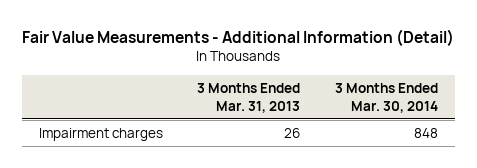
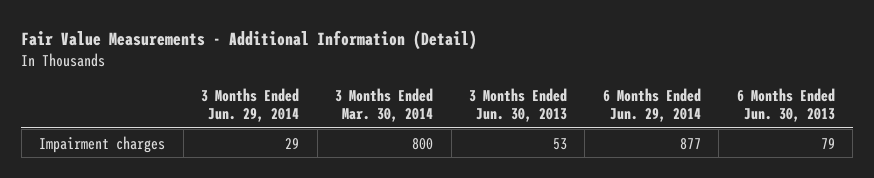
- | 3 Months Ended Mar. 31, 2013 | 3 Months Ended Mar. 30, 2014
+ | 3 Months Ended Jun. 29, 2014 | 3 Months Ended Mar. 30, 2014 | 3 Months Ended Jun. 30, 2013 | 6 Months Ended Jun. 29, 2014 | 6 Months Ended Jun. 30, 2013
- Impairment charges | 26 | 848
+ Impairment charges | 29 | 800 | 53 | 877 | 79

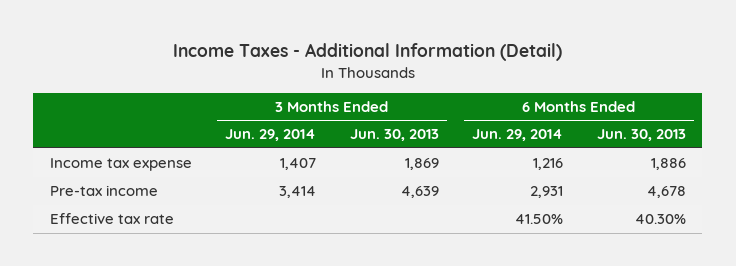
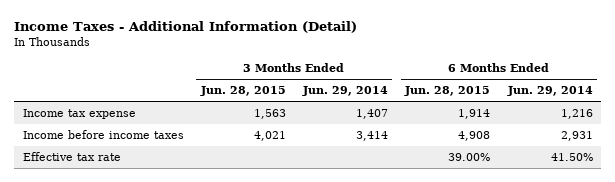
- | 3 Months Ended Jun. 29, 2014 | 3 Months Ended Jun. 30, 2013 | 6 Months Ended Jun. 29, 2014 | 6 Months Ended Jun. 30, 2013
+ | 3 Months Ended Jun. 28, 2015 | 3 Months Ended Jun. 29, 2014 | 6 Months Ended Jun. 28, 2015 | 6 Months Ended Jun. 29, 2014
- Pre-tax income | 3,414 | 4,639 | 2,931 | 4,678
+ Income before income taxes | 4,021 | 3,414 | 4,908 | 2,931

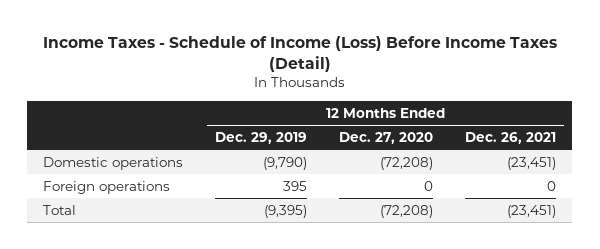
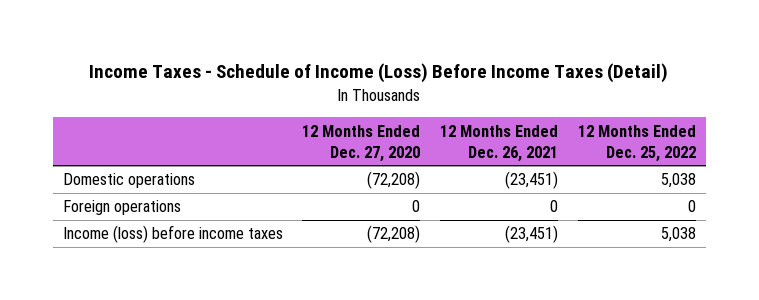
- | 12 Months Ended Dec. 29, 2019 | 12 Months Ended Dec. 27, 2020 | 12 Months Ended Dec. 26, 2021
+ | 12 Months Ended Dec. 27, 2020 | 12 Months Ended Dec. 26, 2021 | 12 Months Ended Dec. 25, 2022
- Total | (9,395) | (72,208) | (23,451)
+ Income (loss) before income taxes | (72,208) | (23,451) | 5,038

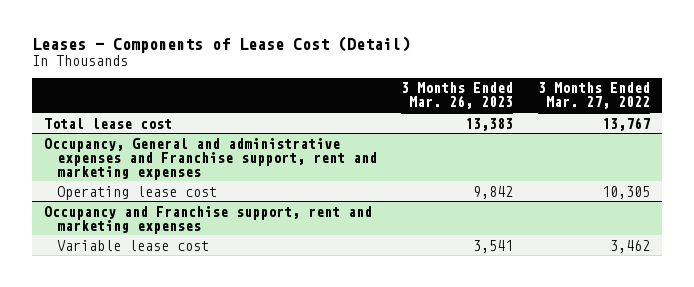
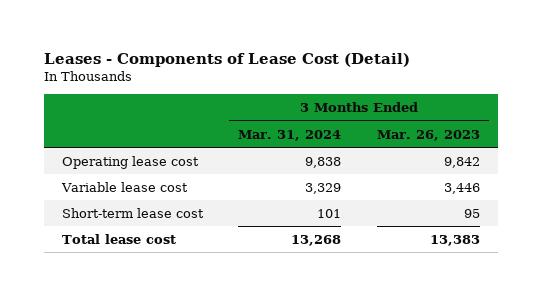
- | 3 Months Ended Mar. 26, 2023 | 3 Months Ended Mar. 27, 2022
+ | 3 Months Ended Mar. 31, 2024 | 3 Months Ended Mar. 26, 2023
- Occupancy, General and administrative expenses and Franchise support, rent and marketing expenses
- Occupancy and Franchise support, rent and marketing expenses
- Variable lease cost | 3,541 | 3,462
+ Variable lease cost | 3,329 | 3,446
+ Short-term lease cost | 101 | 95
moved down: Total lease cost | 13,268 | 13,383

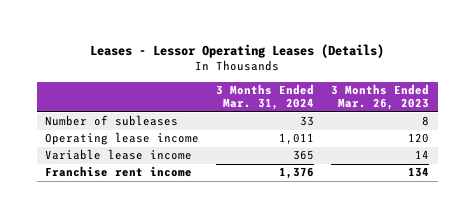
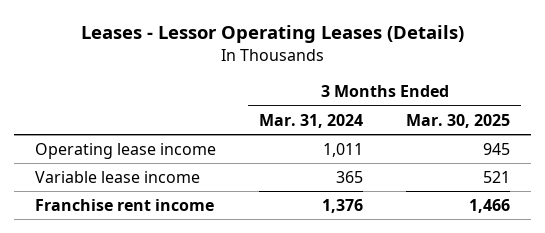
- | 3 Months Ended Mar. 31, 2024 | 3 Months Ended Mar. 26, 2023
+ | 3 Months Ended Mar. 31, 2024 | 3 Months Ended Mar. 30, 2025
- Number of subleases | 33 | 8

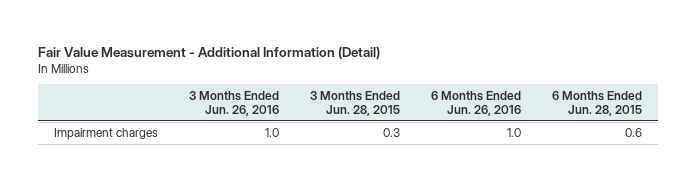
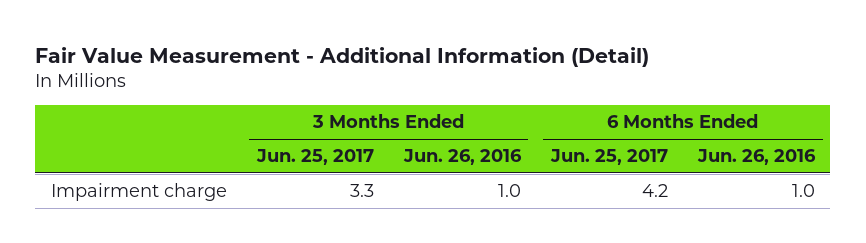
- | 3 Months Ended Jun. 26, 2016 | 3 Months Ended Jun. 28, 2015 | 6 Months Ended Jun. 26, 2016 | 6 Months Ended Jun. 28, 2015
+ | 3 Months Ended Jun. 25, 2017 | 3 Months Ended Jun. 26, 2016 | 6 Months Ended Jun. 25, 2017 | 6 Months Ended Jun. 26, 2016
- Impairment charges | 1.0 | 0.3 | 1.0 | 0.6
+ Impairment charge | 3.3 | 1.0 | 4.2 | 1.0

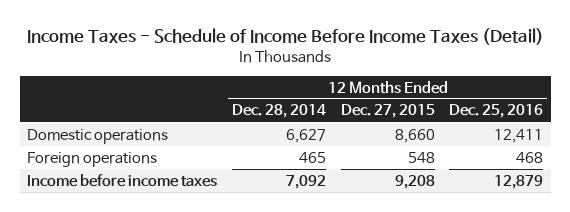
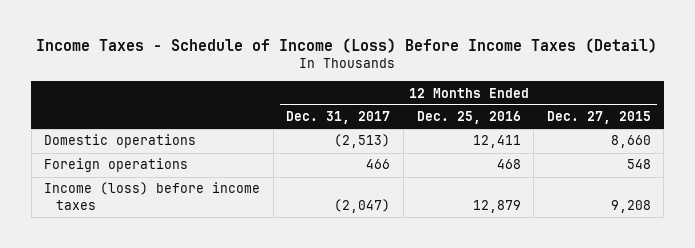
- Income Taxes - Schedule of Income Before Income Taxes (Detail)
+ Income Taxes - Schedule of Income (Loss) Before Income Taxes (Detail)
- | 12 Months Ended Dec. 28, 2014 | 12 Months Ended Dec. 27, 2015 | 12 Months Ended Dec. 25, 2016
+ | 12 Months Ended Dec. 31, 2017 | 12 Months Ended Dec. 25, 2016 | 12 Months Ended Dec. 27, 2015
- Income before income taxes | 7,092 | 9,208 | 12,879
+ Income (loss) before income taxes | (2,047) | 12,879 | 9,208

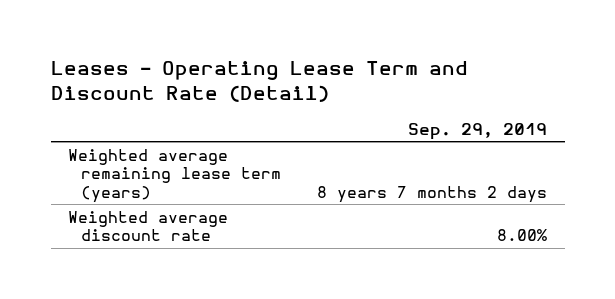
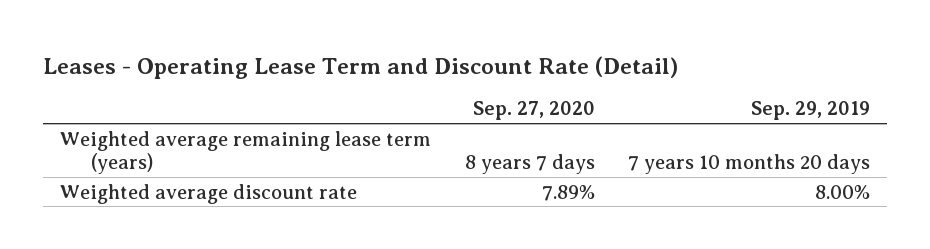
- | Sep. 29, 2019
+ | Sep. 27, 2020 | Sep. 29, 2019
- Weighted average remaining lease term (years) | 8 years 7 months 2 days
+ Weighted average remaining lease term (years) | 8 years 7 days | 7 years 10 months 20 days

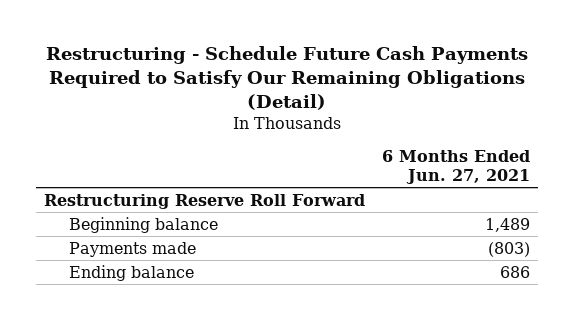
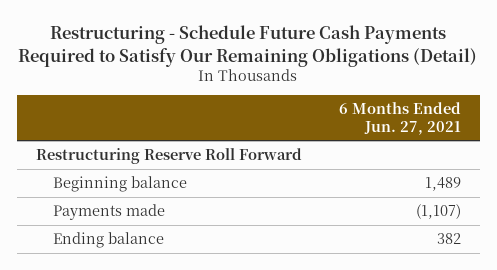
- Payments made | (803)
- Ending balance | 686
+ Payments made | (1,107)
+ Ending balance | 382

